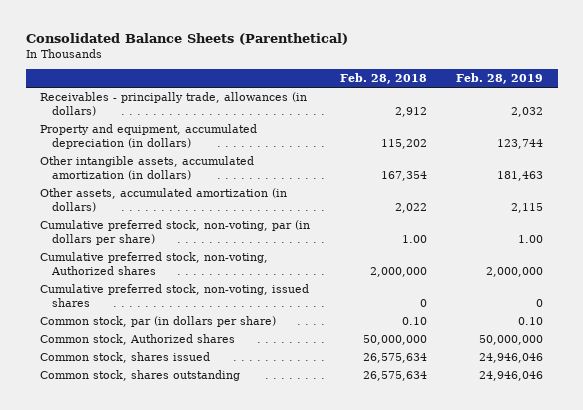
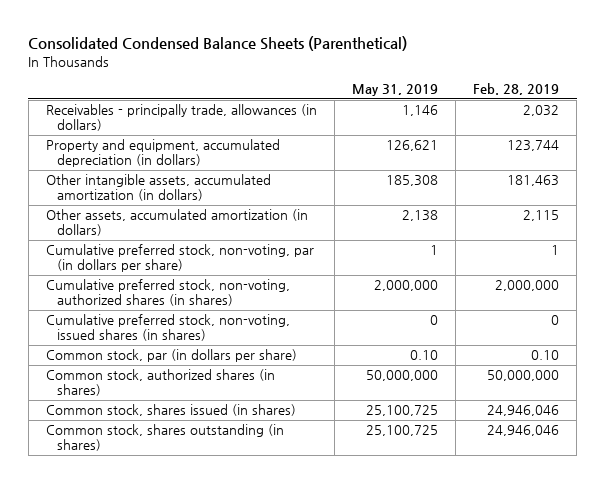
- Consolidated Balance Sheets (Parenthetical)
+ Consolidated Condensed Balance Sheets (Parenthetical)
- | Feb. 28, 2018 | Feb. 28, 2019
+ | May 31, 2019 | Feb. 28, 2019
- Cumulative preferred stock, non-voting, par (in dollars per share) | 1.00 | 1.00
- Cumulative preferred stock, non-voting, Authorized shares | 2,000,000 | 2,000,000
- Cumulative preferred stock, non-voting, issued shares | 0 | 0
+ Cumulative preferred stock, non-voting, par (in dollars per share) | 1 | 1
+ Cumulative preferred stock, non-voting, authorized shares (in shares) | 2,000,000 | 2,000,000
+ Cumulative preferred stock, non-voting, issued shares (in shares) | 0 | 0
- Common stock, Authorized shares | 50,000,000 | 50,000,000
- Common stock, shares issued | 26,575,634 | 24,946,046
- Common stock, shares outstanding | 26,575,634 | 24,946,046
+ Common stock, authorized shares (in shares) | 50,000,000 | 50,000,000
+ Common stock, shares issued (in shares) | 25,100,725 | 24,946,046
+ Common stock, shares outstanding (in shares) | 25,100,725 | 24,946,046

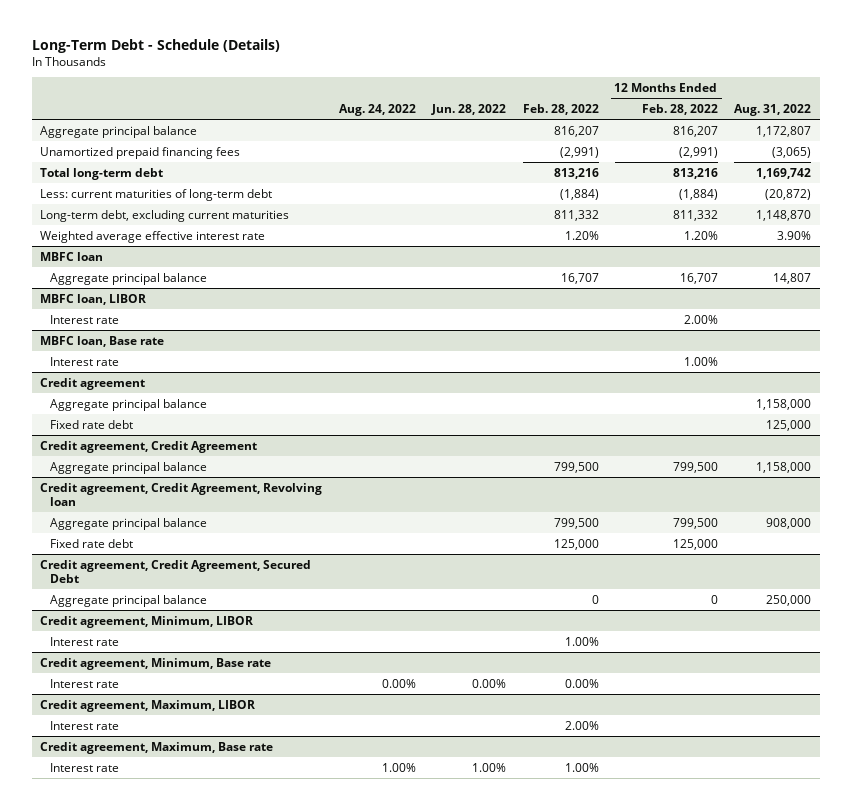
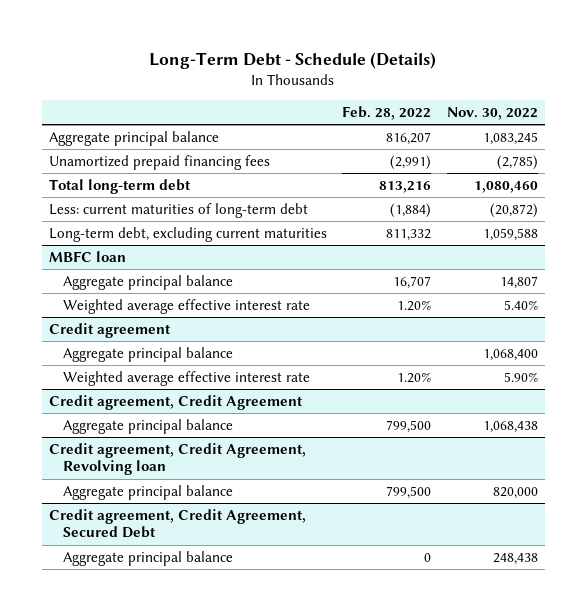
- | Aug. 24, 2022 | Jun. 28, 2022 | Feb. 28, 2022 | 12 Months Ended Feb. 28, 2022 | Aug. 31, 2022
+ | Feb. 28, 2022 | Nov. 30, 2022
- Weighted average effective interest rate | | | 1.20% | 1.20% | 3.90%
- MBFC loan, LIBOR
- Interest rate | | | | 2.00% |
- MBFC loan, Base rate
- Interest rate | | | | 1.00% |
@ MBFC loan
+ Weighted average effective interest rate | 1.20% | 5.40%
@ Credit agreement
- Fixed rate debt | | | | | 125,000
+ Weighted average effective interest rate | 1.20% | 5.90%
@ Credit agreement, Credit Agreement, Revolving loan
- Fixed rate debt | | | 125,000 | 125,000 |
- Credit agreement, Minimum, LIBOR
- Interest rate | | | 1.00% | |
- Credit agreement, Minimum, Base rate
- Interest rate | 0.00% | 0.00% | 0.00% | |
- Credit agreement, Maximum, LIBOR
- Interest rate | | | 2.00% | |
- Credit agreement, Maximum, Base rate
- Interest rate | 1.00% | 1.00% | 1.00% | |

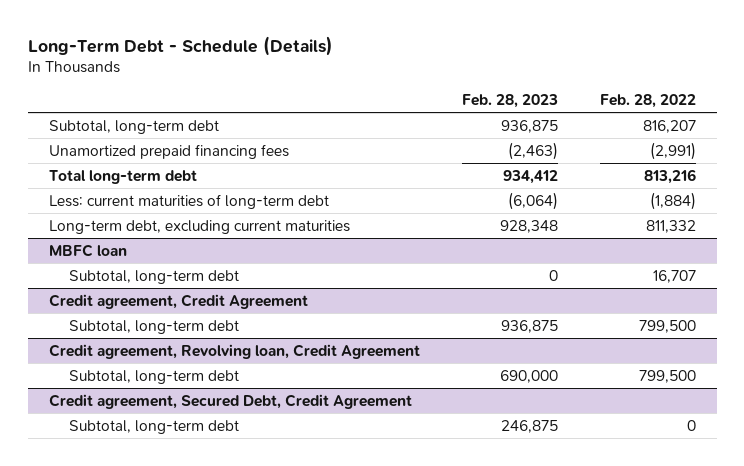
- | Feb. 28, 2022 | Nov. 30, 2022
+ | Feb. 28, 2023 | Feb. 28, 2022
- Aggregate principal balance | 816,207 | 1,083,245
+ Subtotal, long-term debt | 936,875 | 816,207
@ MBFC loan
- Aggregate principal balance | 16,707 | 14,807
- Weighted average effective interest rate | 1.20% | 5.40%
- Credit agreement
- Aggregate principal balance | | 1,068,400
- Weighted average effective interest rate | 1.20% | 5.90%
@ MBFC loan
+ Subtotal, long-term debt | 0 | 16,707
@ Credit agreement, Credit Agreement
- Aggregate principal balance | 799,500 | 1,068,438
- Credit agreement, Credit Agreement, Revolving loan
- Aggregate principal balance | 799,500 | 820,000
- Credit agreement, Credit Agreement, Secured Debt
- Aggregate principal balance | 0 | 248,438
@ Credit agreement, Credit Agreement
+ Subtotal, long-term debt | 936,875 | 799,500
+ Credit agreement, Revolving loan, Credit Agreement
+ Subtotal, long-term debt | 690,000 | 799,500
+ Credit agreement, Secured Debt, Credit Agreement
+ Subtotal, long-term debt | 246,875 | 0

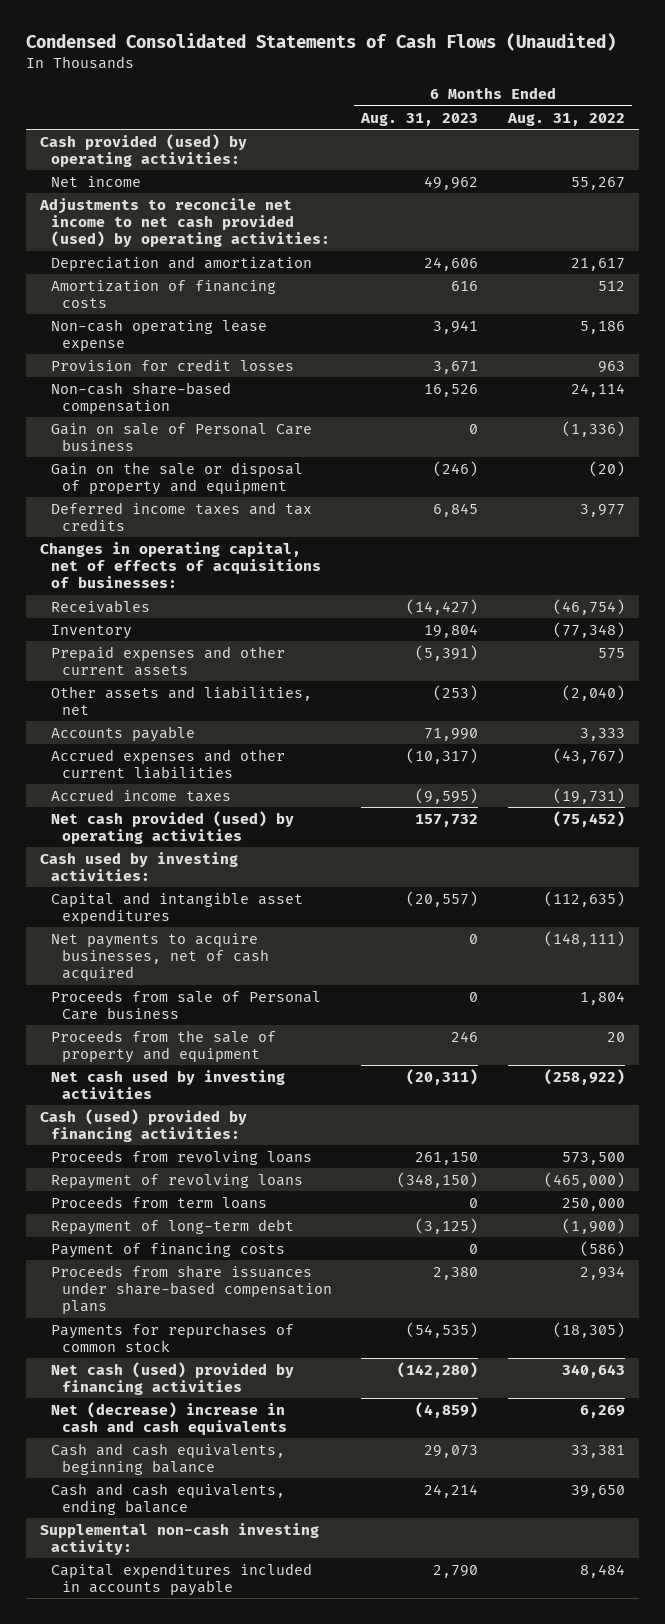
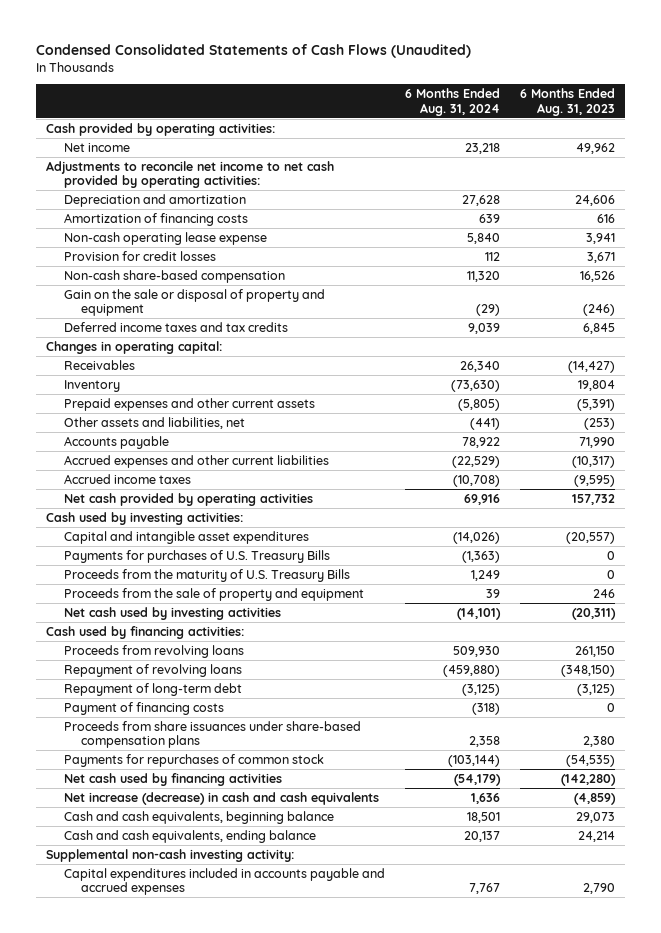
- | 6 Months Ended Aug. 31, 2023 | 6 Months Ended Aug. 31, 2022
+ | 6 Months Ended Aug. 31, 2024 | 6 Months Ended Aug. 31, 2023
- Cash provided (used) by operating activities:
+ Cash provided by operating activities:
- Adjustments to reconcile net income to net cash provided (used) by operating activities:
+ Adjustments to reconcile net income to net cash provided by operating activities:
- Gain on sale of Personal Care business | 0 | (1,336)
- Changes in operating capital, net of effects of acquisitions of businesses:
+ Changes in operating capital:
- Net cash provided (used) by operating activities | 157,732 | (75,452)
+ Net cash provided by operating activities | 69,916 | 157,732
- Net payments to acquire businesses, net of cash acquired | 0 | (148,111)
- Proceeds from sale of Personal Care business | 0 | 1,804
+ Payments for purchases of U.S. Treasury Bills | (1,363) | 0
+ Proceeds from the maturity of U.S. Treasury Bills | 1,249 | 0
- Cash (used) provided by financing activities:
+ Cash used by financing activities:
- Proceeds from term loans | 0 | 250,000
- Net cash (used) provided by financing activities | (142,280) | 340,643
- Net (decrease) increase in cash and cash equivalents | (4,859) | 6,269
+ Net cash used by financing activities | (54,179) | (142,280)
+ Net increase (decrease) in cash and cash equivalents | 1,636 | (4,859)
- Capital expenditures included in accounts payable | 2,790 | 8,484
+ Capital expenditures included in accounts payable and accrued expenses | 7,767 | 2,790

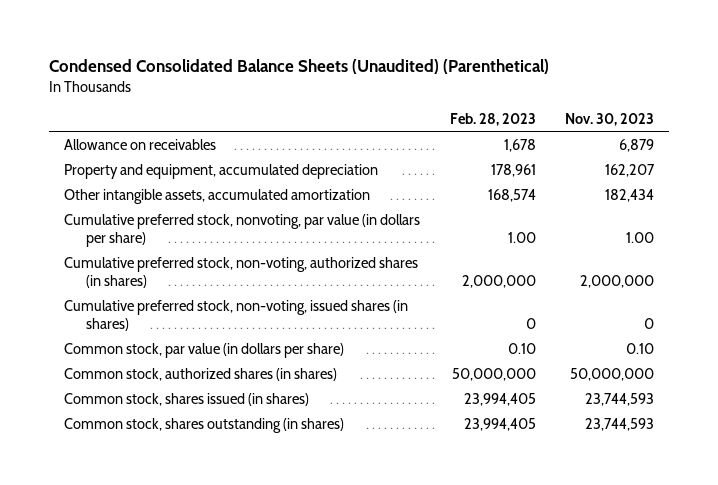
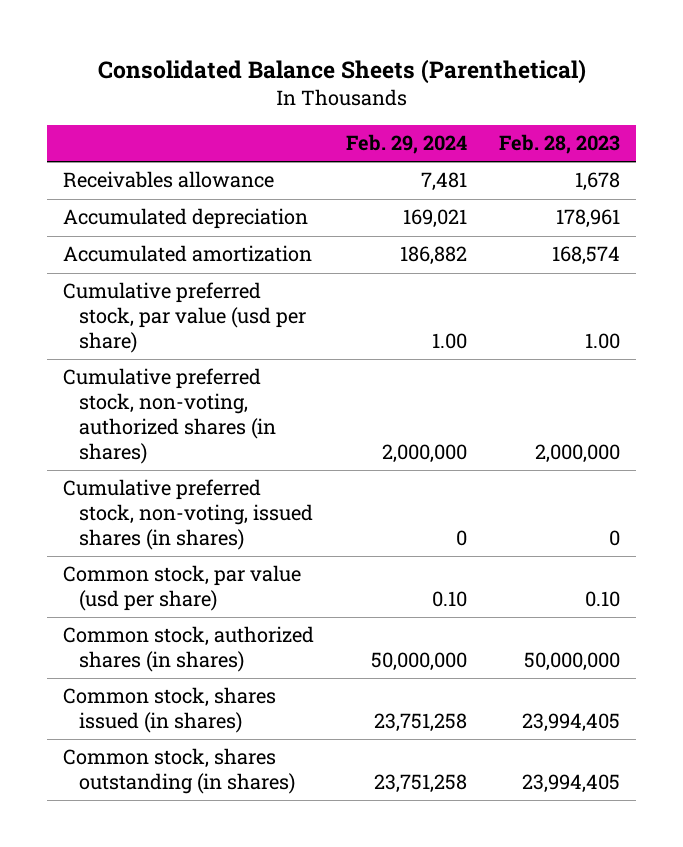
- Condensed Consolidated Balance Sheets (Unaudited) (Parenthetical)
+ Consolidated Balance Sheets (Parenthetical)
- | Feb. 28, 2023 | Nov. 30, 2023
+ | Feb. 29, 2024 | Feb. 28, 2023
- Allowance on receivables | 1,678 | 6,879
- Property and equipment, accumulated depreciation | 178,961 | 162,207
- Other intangible assets, accumulated amortization | 168,574 | 182,434
- Cumulative preferred stock, nonvoting, par value (in dollars per share) | 1.00 | 1.00
+ Receivables allowance | 7,481 | 1,678
+ Accumulated depreciation | 169,021 | 178,961
+ Accumulated amortization | 186,882 | 168,574
+ Cumulative preferred stock, par value (usd per share) | 1.00 | 1.00
- Common stock, par value (in dollars per share) | 0.10 | 0.10
+ Common stock, par value (usd per share) | 0.10 | 0.10

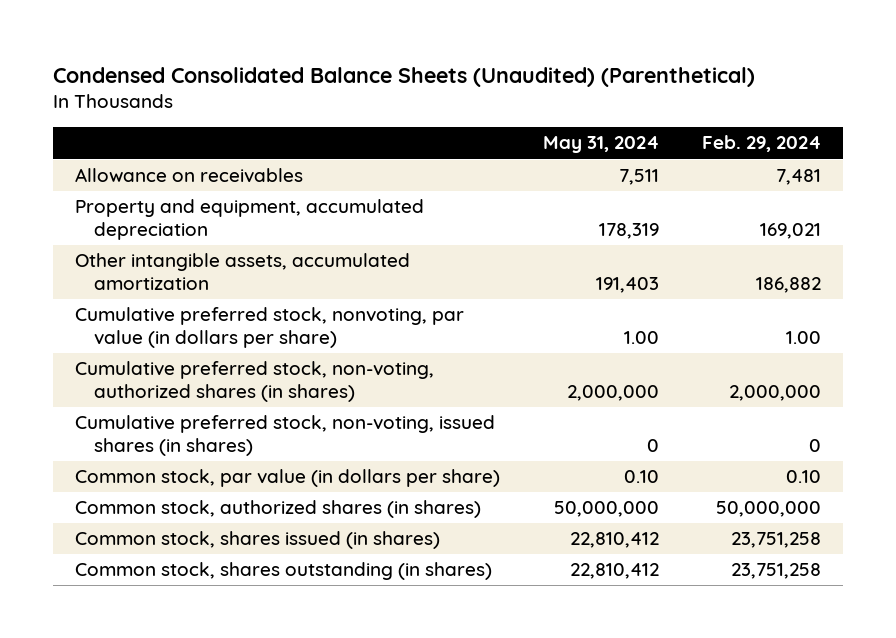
- Consolidated Balance Sheets (Parenthetical)
+ Condensed Consolidated Balance Sheets (Unaudited) (Parenthetical)
- | Feb. 29, 2024 | Feb. 28, 2023
+ | May 31, 2024 | Feb. 29, 2024
- Receivables allowance | 7,481 | 1,678
- Accumulated depreciation | 169,021 | 178,961
- Accumulated amortization | 186,882 | 168,574
- Cumulative preferred stock, par value (usd per share) | 1.00 | 1.00
+ Allowance on receivables | 7,511 | 7,481
+ Property and equipment, accumulated depreciation | 178,319 | 169,021
+ Other intangible assets, accumulated amortization | 191,403 | 186,882
+ Cumulative preferred stock, nonvoting, par value (in dollars per share) | 1.00 | 1.00
- Common stock, par value (usd per share) | 0.10 | 0.10
+ Common stock, par value (in dollars per share) | 0.10 | 0.10

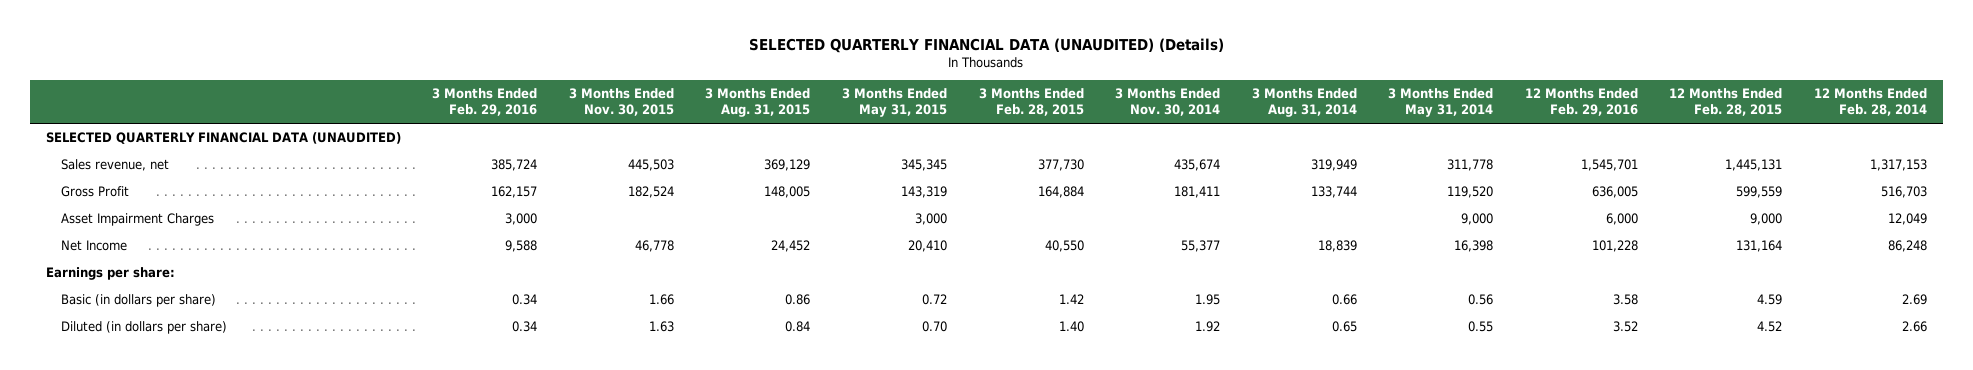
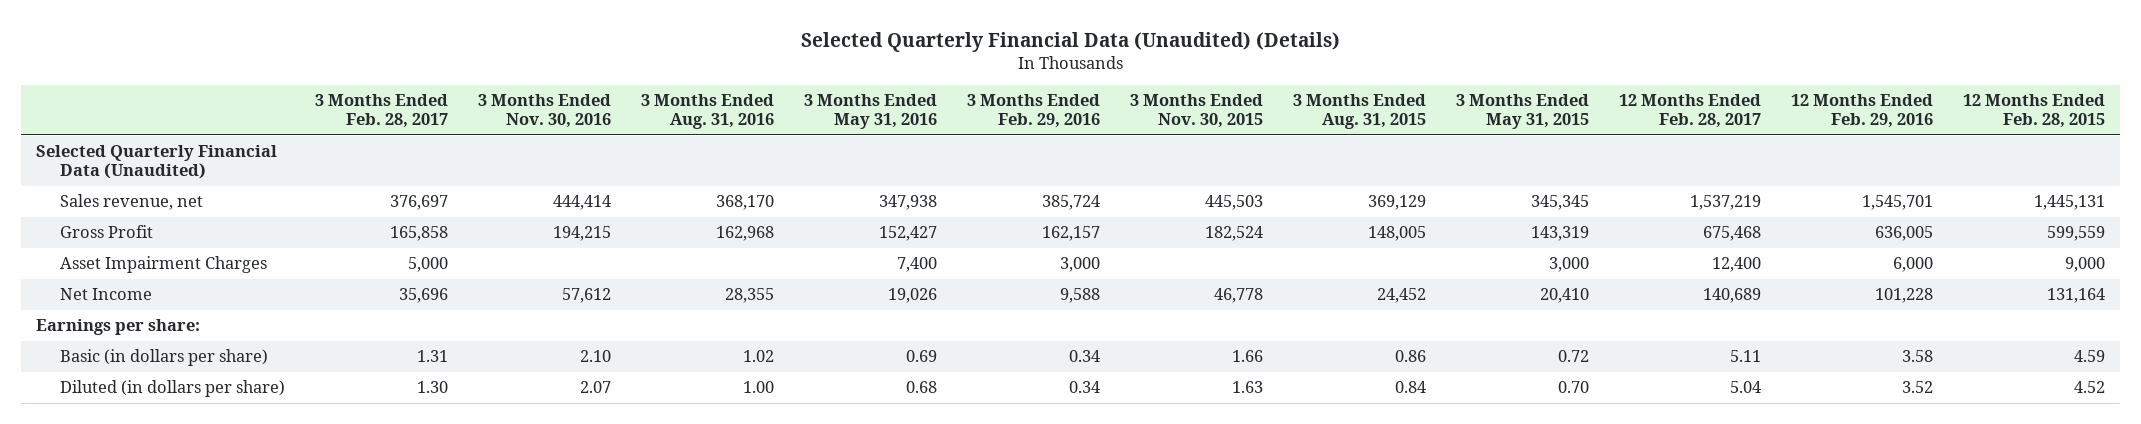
- SELECTED QUARTERLY FINANCIAL DATA (UNAUDITED) (Details)
+ Selected Quarterly Financial Data (Unaudited) (Details)
- | 3 Months Ended Feb. 29, 2016 | 3 Months Ended Nov. 30, 2015 | 3 Months Ended Aug. 31, 2015 | 3 Months Ended May 31, 2015 | 3 Months Ended Feb. 28, 2015 | 3 Months Ended Nov. 30, 2014 | 3 Months Ended Aug. 31, 2014 | 3 Months Ended May 31, 2014 | 12 Months Ended Feb. 29, 2016 | 12 Months Ended Feb. 28, 2015 | 12 Months Ended Feb. 28, 2014
+ | 3 Months Ended Feb. 28, 2017 | 3 Months Ended Nov. 30, 2016 | 3 Months Ended Aug. 31, 2016 | 3 Months Ended May 31, 2016 | 3 Months Ended Feb. 29, 2016 | 3 Months Ended Nov. 30, 2015 | 3 Months Ended Aug. 31, 2015 | 3 Months Ended May 31, 2015 | 12 Months Ended Feb. 28, 2017 | 12 Months Ended Feb. 29, 2016 | 12 Months Ended Feb. 28, 2015
- SELECTED QUARTERLY FINANCIAL DATA (UNAUDITED)
+ Selected Quarterly Financial Data (Unaudited)

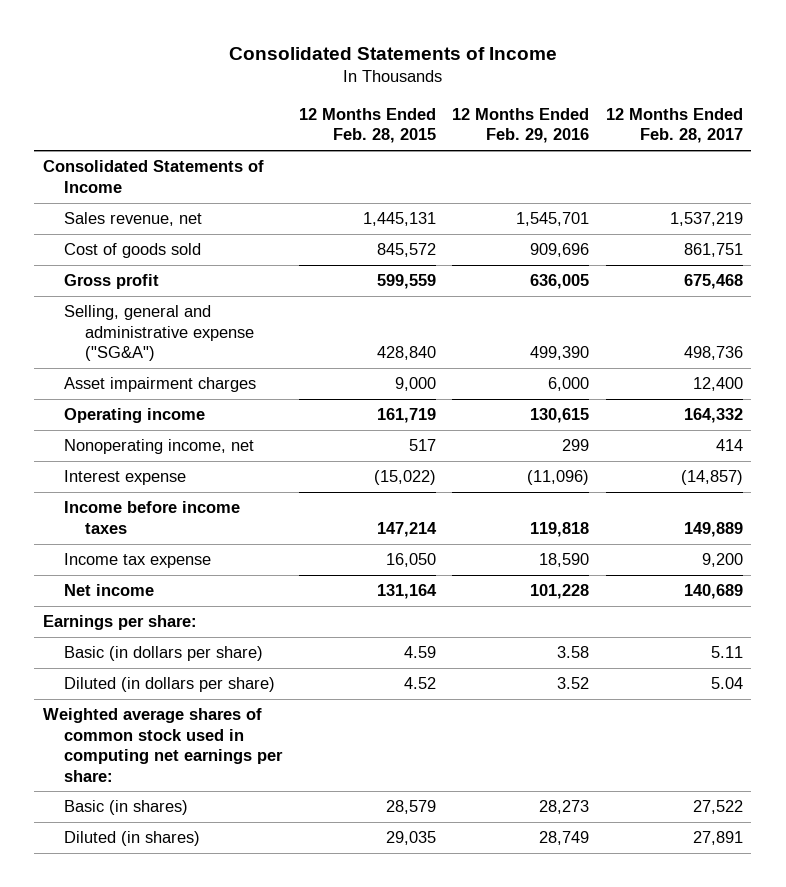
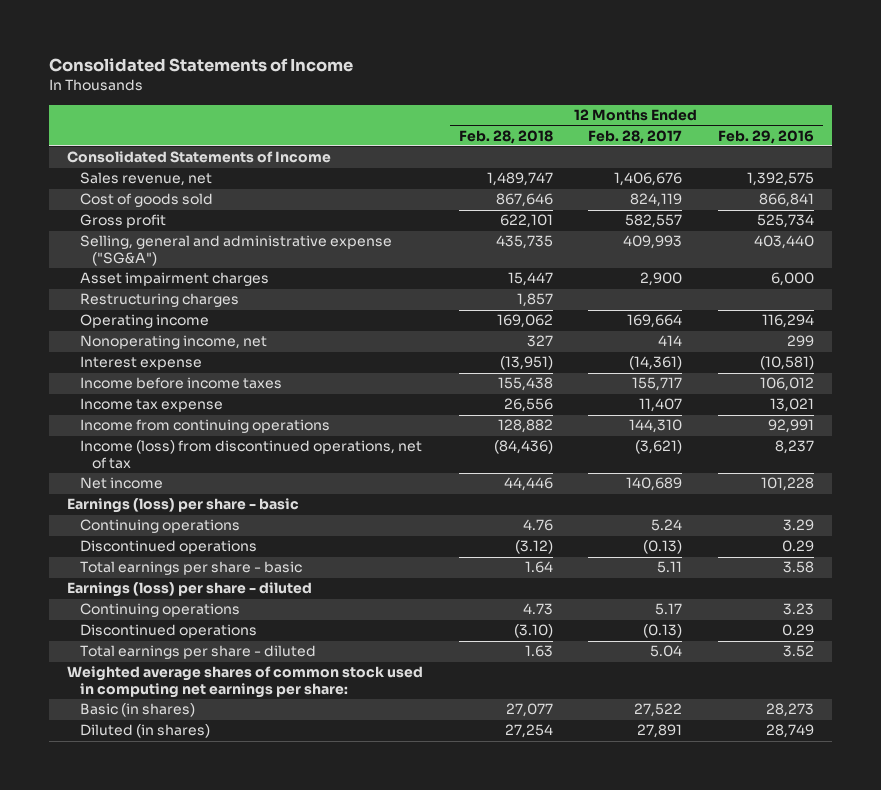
- | 12 Months Ended Feb. 28, 2015 | 12 Months Ended Feb. 29, 2016 | 12 Months Ended Feb. 28, 2017
+ | 12 Months Ended Feb. 28, 2018 | 12 Months Ended Feb. 28, 2017 | 12 Months Ended Feb. 29, 2016
- Sales revenue, net | 1,445,131 | 1,545,701 | 1,537,219
- Cost of goods sold | 845,572 | 909,696 | 861,751
- Gross profit | 599,559 | 636,005 | 675,468
- Selling, general and administrative expense ("SG&A") | 428,840 | 499,390 | 498,736
- Asset impairment charges | 9,000 | 6,000 | 12,400
- Operating income | 161,719 | 130,615 | 164,332
+ Sales revenue, net | 1,489,747 | 1,406,676 | 1,392,575
+ Cost of goods sold | 867,646 | 824,119 | 866,841
+ Gross profit | 622,101 | 582,557 | 525,734
+ Selling, general and administrative expense ("SG&A") | 435,735 | 409,993 | 403,440
+ Asset impairment charges | 15,447 | 2,900 | 6,000
+ Restructuring charges | 1,857 | |
+ Operating income | 169,062 | 169,664 | 116,294
- Interest expense | (15,022) | (11,096) | (14,857)
- Income before income taxes | 147,214 | 119,818 | 149,889
- Income tax expense | 16,050 | 18,590 | 9,200
+ Interest expense | (13,951) | (14,361) | (10,581)
+ Income before income taxes | 155,438 | 155,717 | 106,012
+ Income tax expense | 26,556 | 11,407 | 13,021
+ Income from continuing operations | 128,882 | 144,310 | 92,991
+ Income (loss) from discontinued operations, net of tax | (84,436) | (3,621) | 8,237
- Earnings per share:
- Basic (in dollars per share) | 4.59 | 3.58 | 5.11
- Diluted (in dollars per share) | 4.52 | 3.52 | 5.04
+ Earnings (loss) per share - basic
+ Continuing operations | 4.76 | 5.24 | 3.29
+ Discontinued operations | (3.12) | (0.13) | 0.29
+ Total earnings per share - basic | 1.64 | 5.11 | 3.58
+ Earnings (loss) per share - diluted
+ Continuing operations | 4.73 | 5.17 | 3.23
+ Discontinued operations | (3.10) | (0.13) | 0.29
+ Total earnings per share - diluted | 1.63 | 5.04 | 3.52

